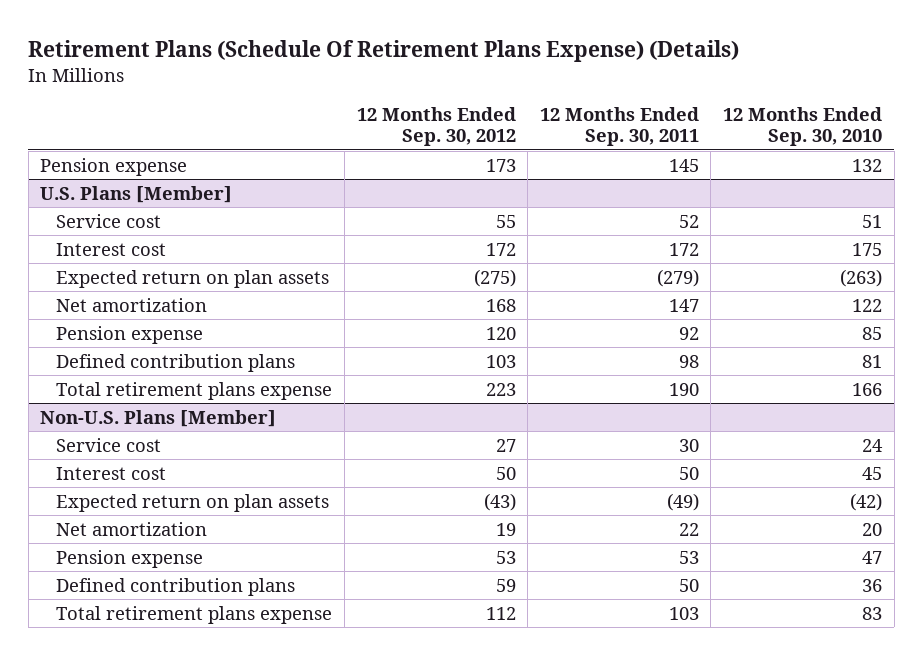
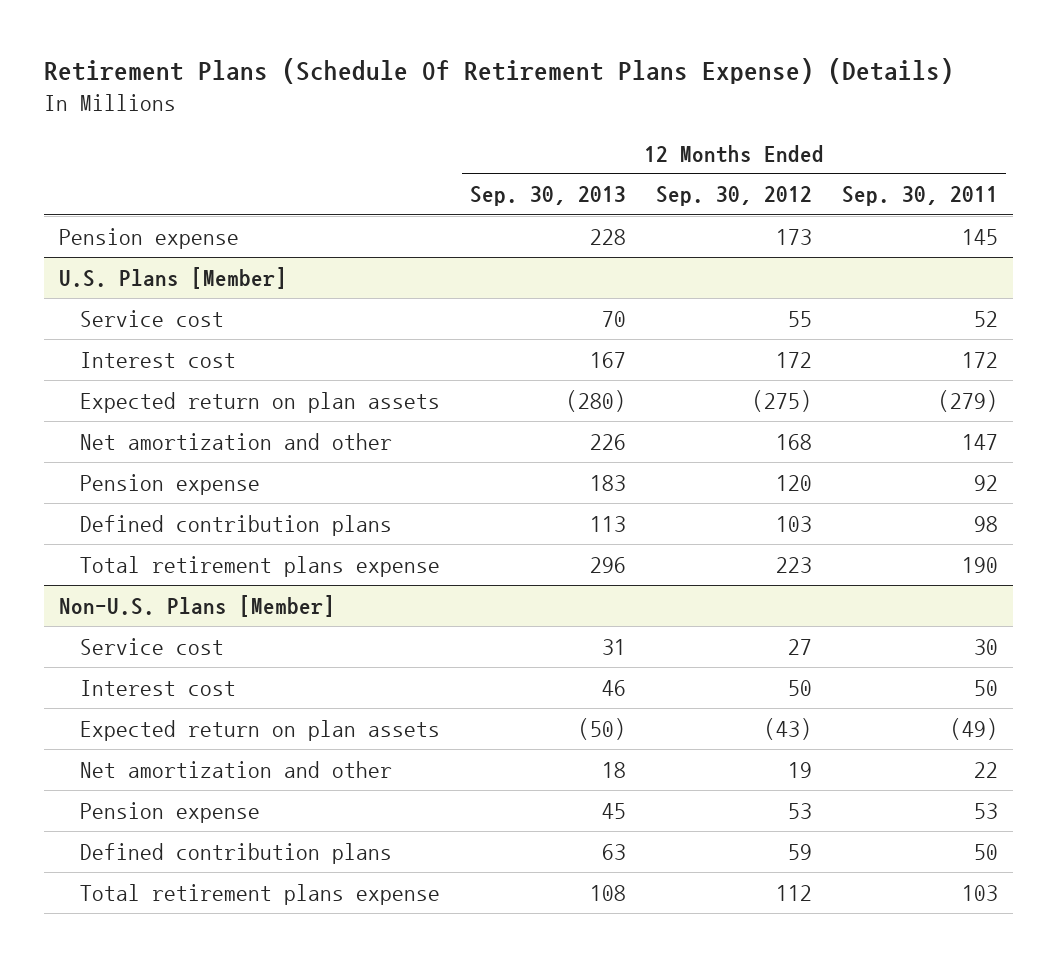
- | 12 Months Ended Sep. 30, 2012 | 12 Months Ended Sep. 30, 2011 | 12 Months Ended Sep. 30, 2010
+ | 12 Months Ended Sep. 30, 2013 | 12 Months Ended Sep. 30, 2012 | 12 Months Ended Sep. 30, 2011
@ U.S. Plans [Member]
- Net amortization | 168 | 147 | 122
+ Net amortization and other | 226 | 168 | 147
@ Non-U.S. Plans [Member]
- Net amortization | 19 | 22 | 20
+ Net amortization and other | 18 | 19 | 22

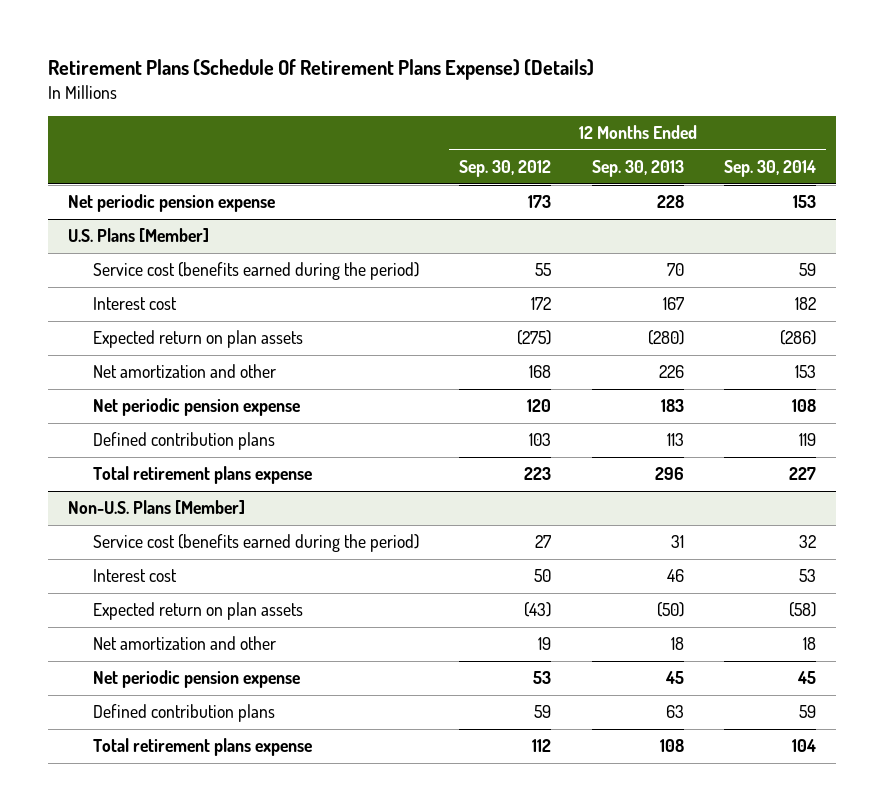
- | 12 Months Ended Sep. 30, 2013 | 12 Months Ended Sep. 30, 2012 | 12 Months Ended Sep. 30, 2011
+ | 12 Months Ended Sep. 30, 2012 | 12 Months Ended Sep. 30, 2013 | 12 Months Ended Sep. 30, 2014
- Pension expense | 228 | 173 | 145
+ Net periodic pension expense | 173 | 228 | 153
@ U.S. Plans [Member]
- Service cost | 70 | 55 | 52
+ Service cost (benefits earned during the period) | 55 | 70 | 59
- Pension expense | 183 | 120 | 92
+ Net periodic pension expense | 120 | 183 | 108
@ Non-U.S. Plans [Member]
- Service cost | 31 | 27 | 30
+ Service cost (benefits earned during the period) | 27 | 31 | 32
- Pension expense | 45 | 53 | 53
+ Net periodic pension expense | 53 | 45 | 45

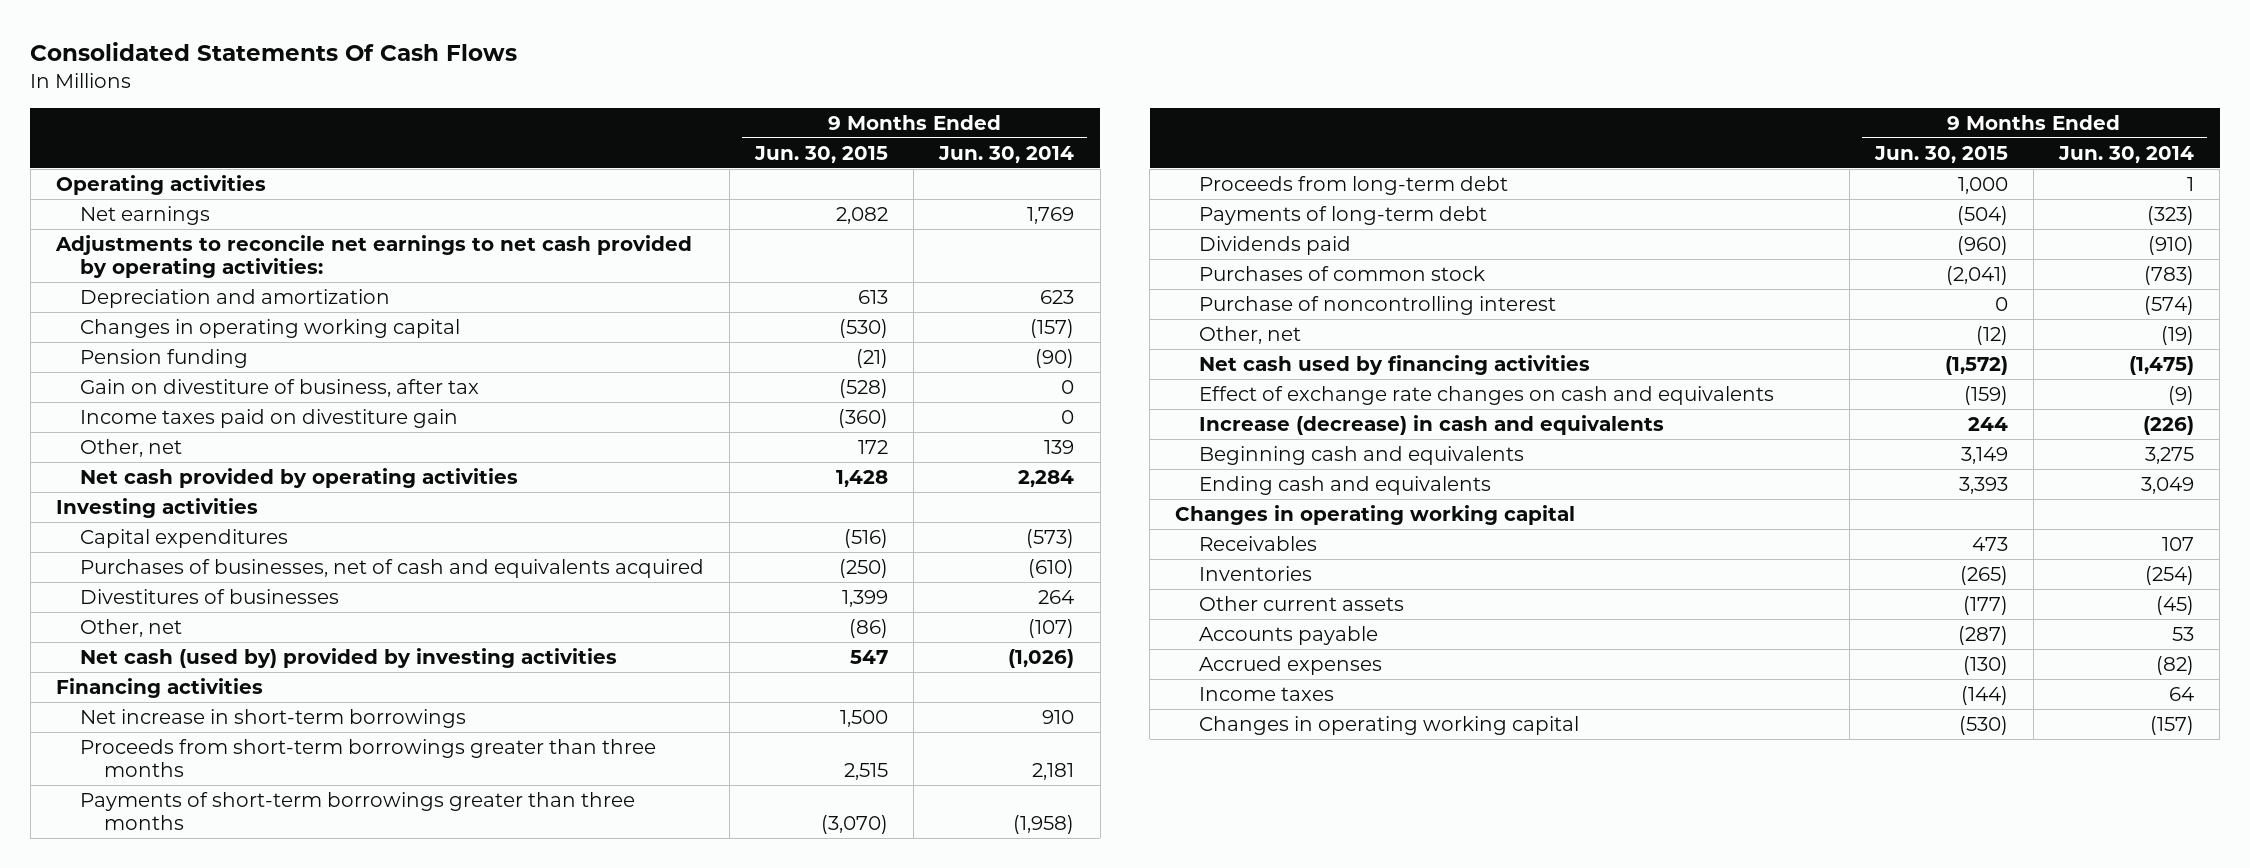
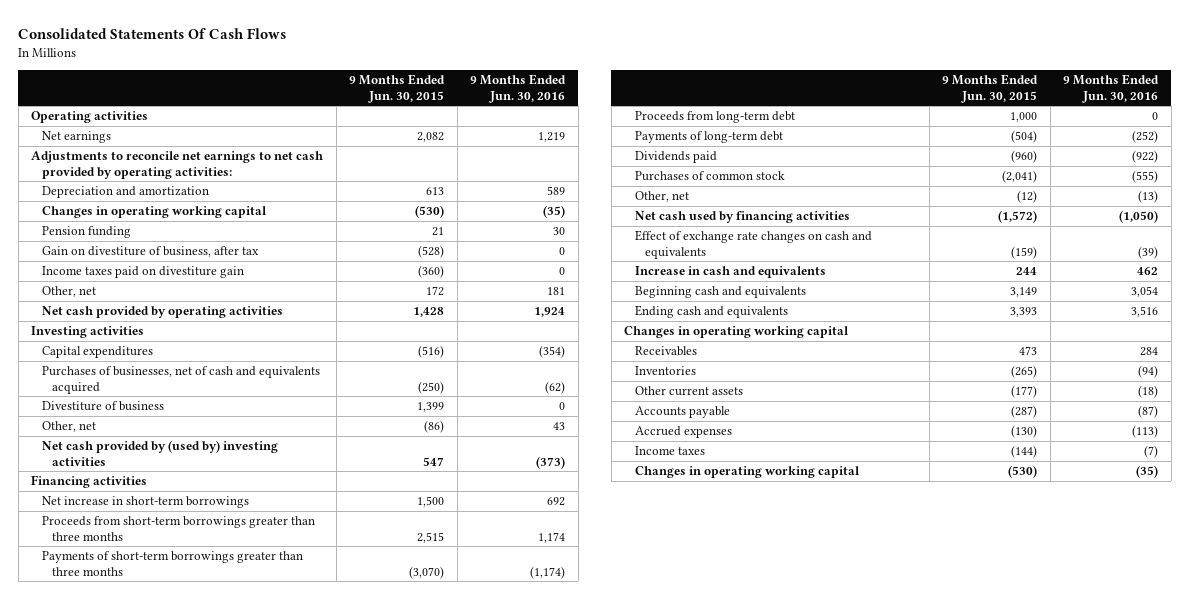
- | 9 Months Ended Jun. 30, 2015 | 9 Months Ended Jun. 30, 2014
+ | 9 Months Ended Jun. 30, 2015 | 9 Months Ended Jun. 30, 2016
- Pension funding | (21) | (90)
+ Pension funding | 21 | 30
- Divestitures of businesses | 1,399 | 264
+ Divestiture of business | 1,399 | 0
- Net cash (used by) provided by investing activities | 547 | (1,026)
+ Net cash provided by (used by) investing activities | 547 | (373)
- Purchase of noncontrolling interest | 0 | (574)
- Increase (decrease) in cash and equivalents | 244 | (226)
+ Increase in cash and equivalents | 244 | 462

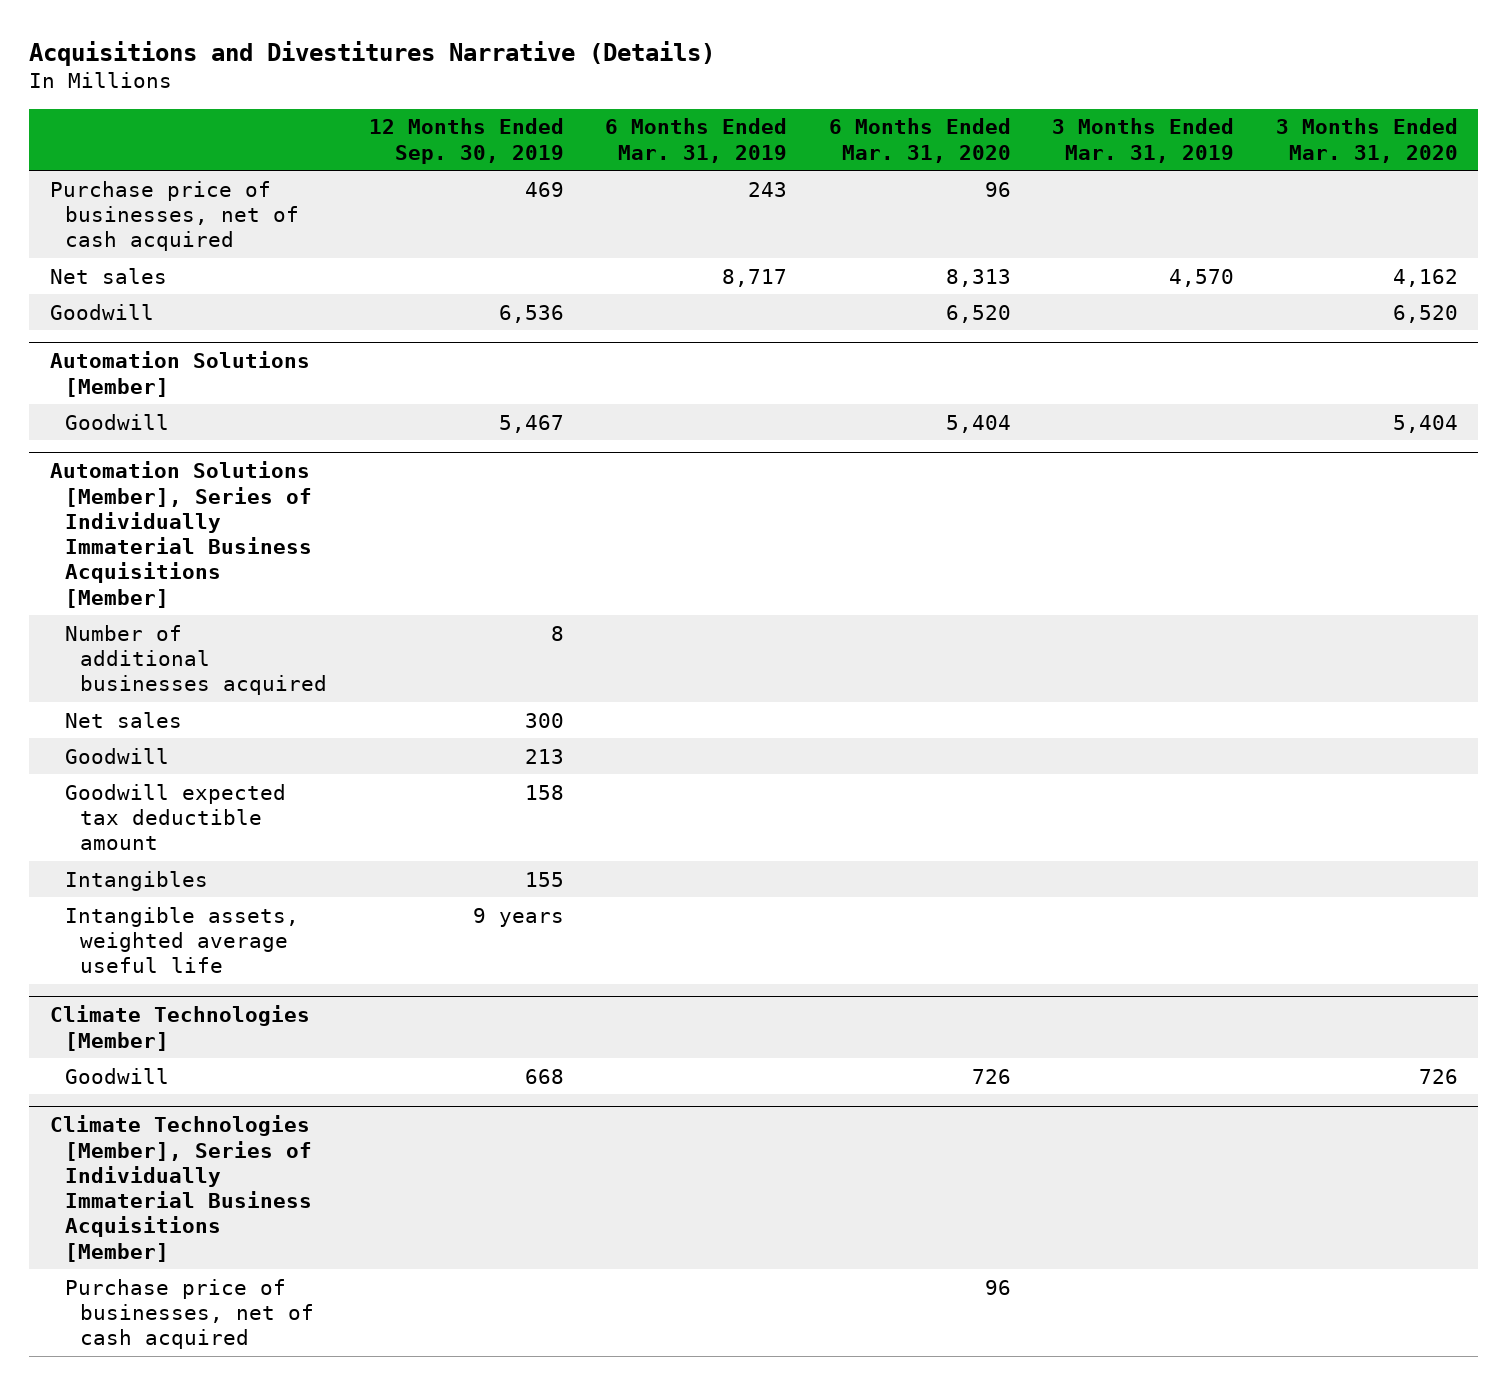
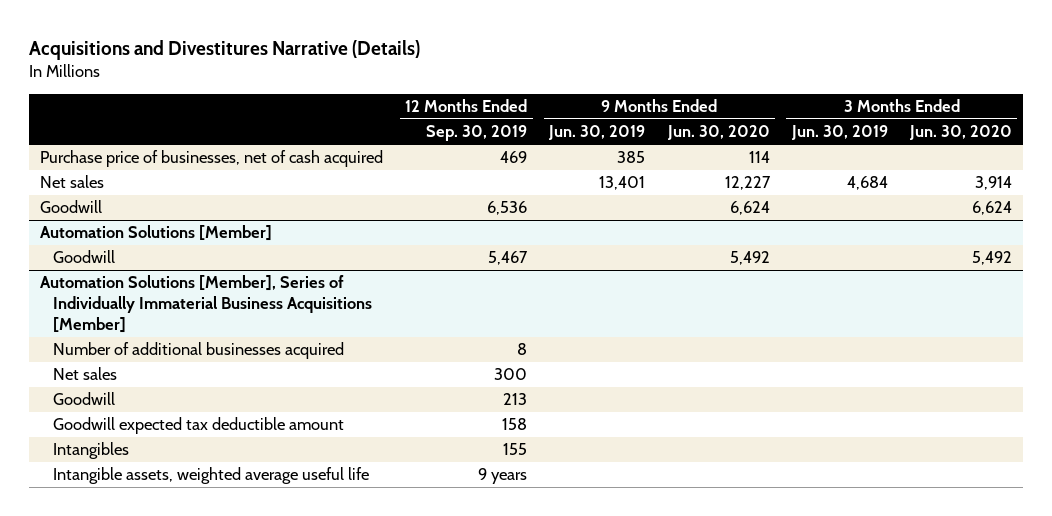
- | 12 Months Ended Sep. 30, 2019 | 6 Months Ended Mar. 31, 2019 | 6 Months Ended Mar. 31, 2020 | 3 Months Ended Mar. 31, 2019 | 3 Months Ended Mar. 31, 2020
+ | 12 Months Ended Sep. 30, 2019 | 9 Months Ended Jun. 30, 2019 | 9 Months Ended Jun. 30, 2020 | 3 Months Ended Jun. 30, 2019 | 3 Months Ended Jun. 30, 2020
- Climate Technologies [Member]
- Goodwill | 668 | | 726 | | 726
- Climate Technologies [Member], Series of Individually Immaterial Business Acquisitions [Member]
- Purchase price of businesses, net of cash acquired | | | 96 | |

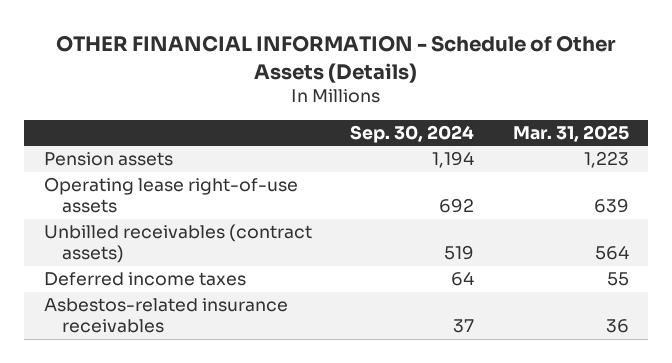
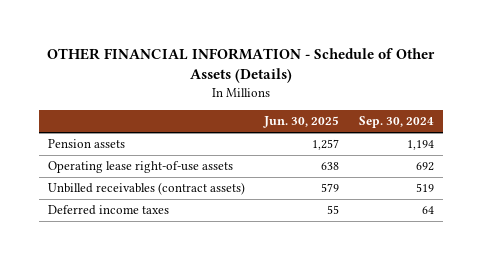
- | Sep. 30, 2024 | Mar. 31, 2025
+ | Jun. 30, 2025 | Sep. 30, 2024
- Asbestos-related insurance receivables | 37 | 36

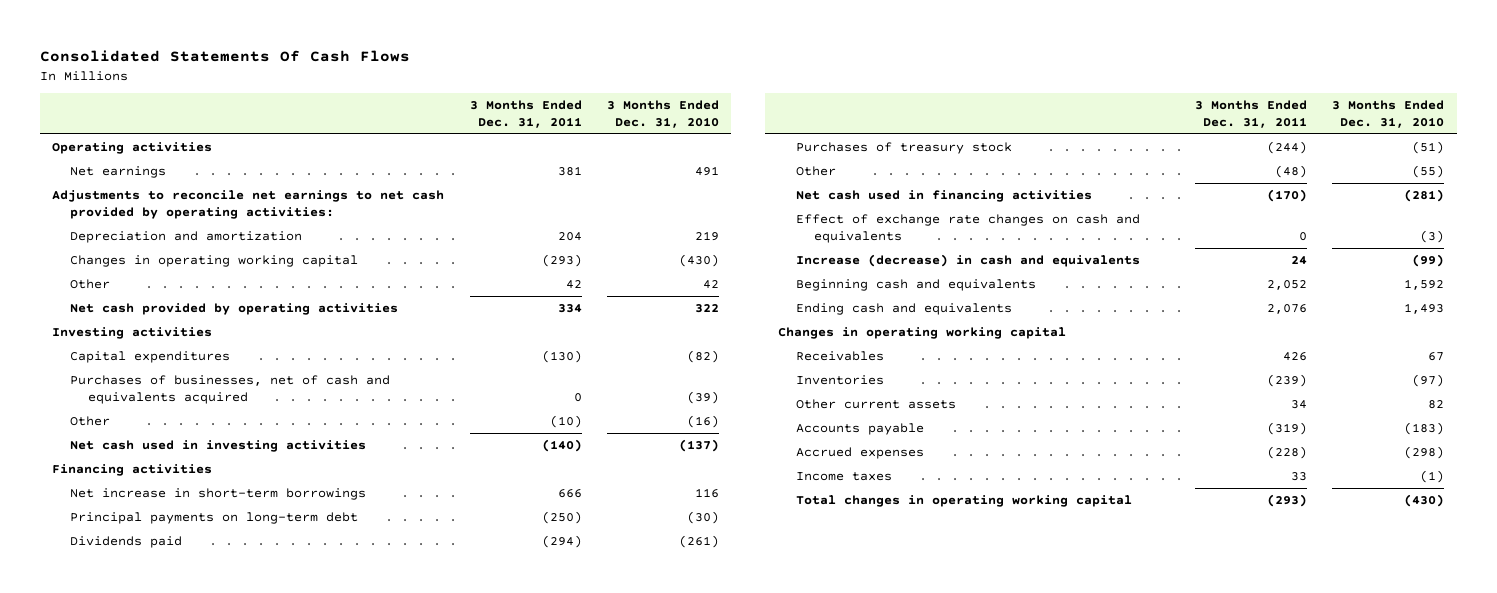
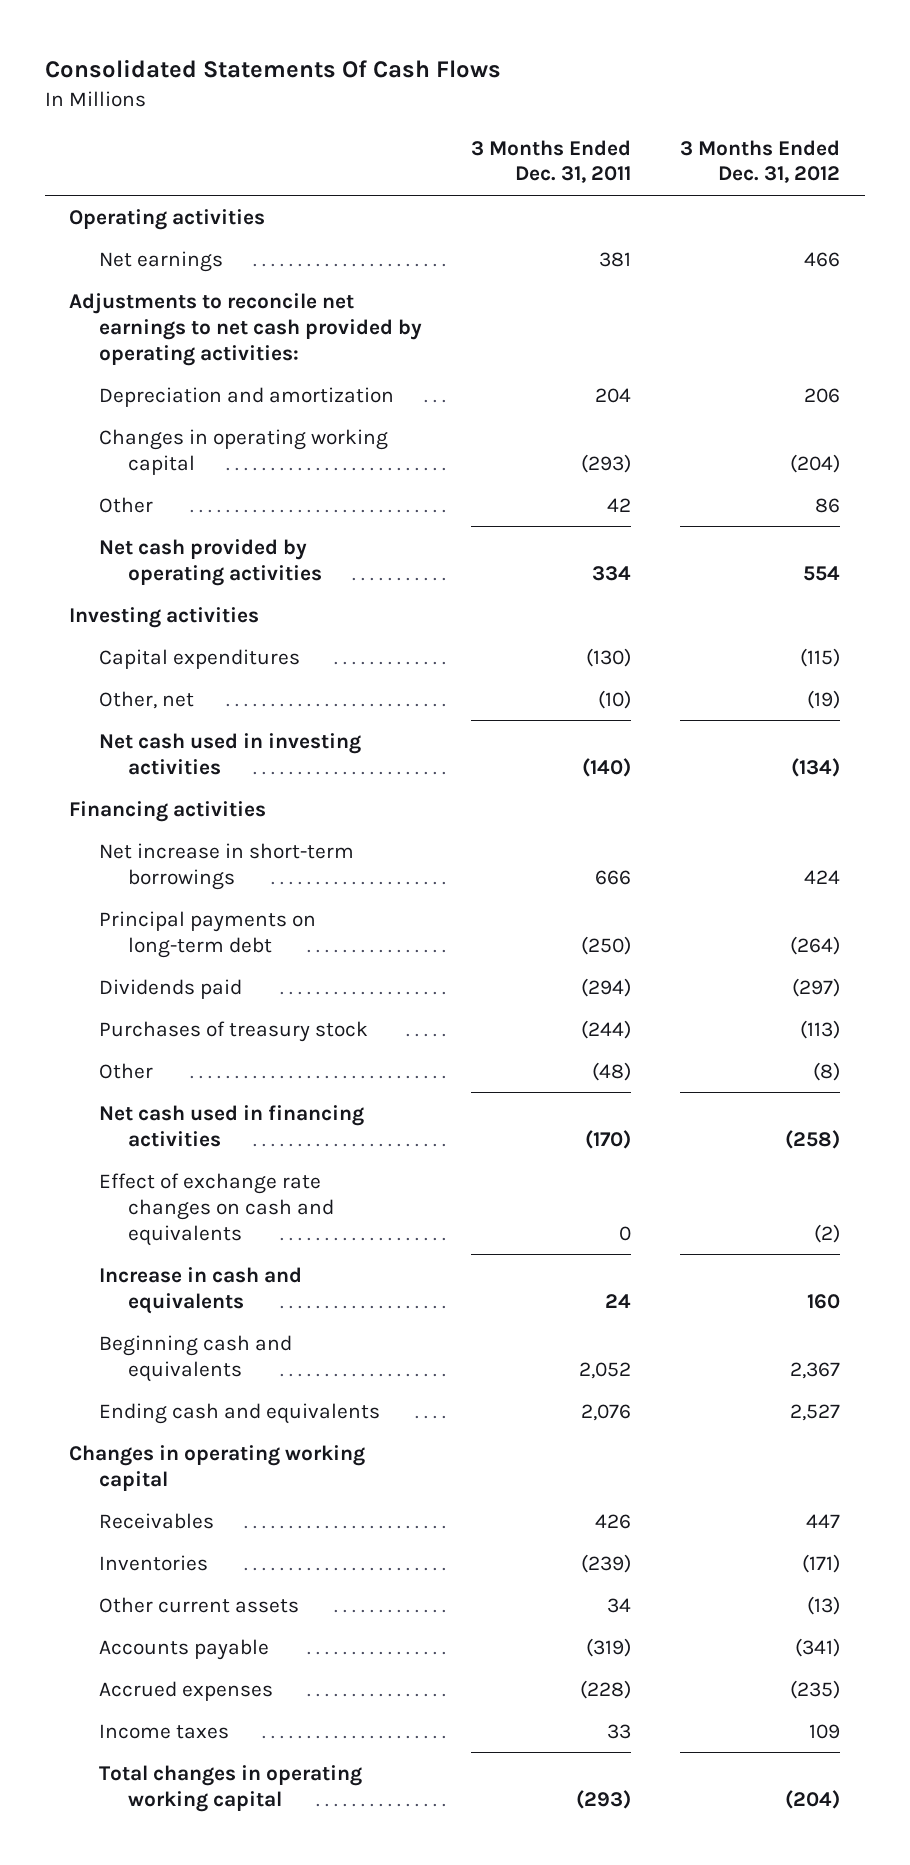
- | 3 Months Ended Dec. 31, 2011 | 3 Months Ended Dec. 31, 2010
+ | 3 Months Ended Dec. 31, 2011 | 3 Months Ended Dec. 31, 2012
- Purchases of businesses, net of cash and equivalents acquired | 0 | (39)
- Other | (10) | (16)
+ Other, net | (10) | (19)
- Increase (decrease) in cash and equivalents | 24 | (99)
+ Increase in cash and equivalents | 24 | 160

